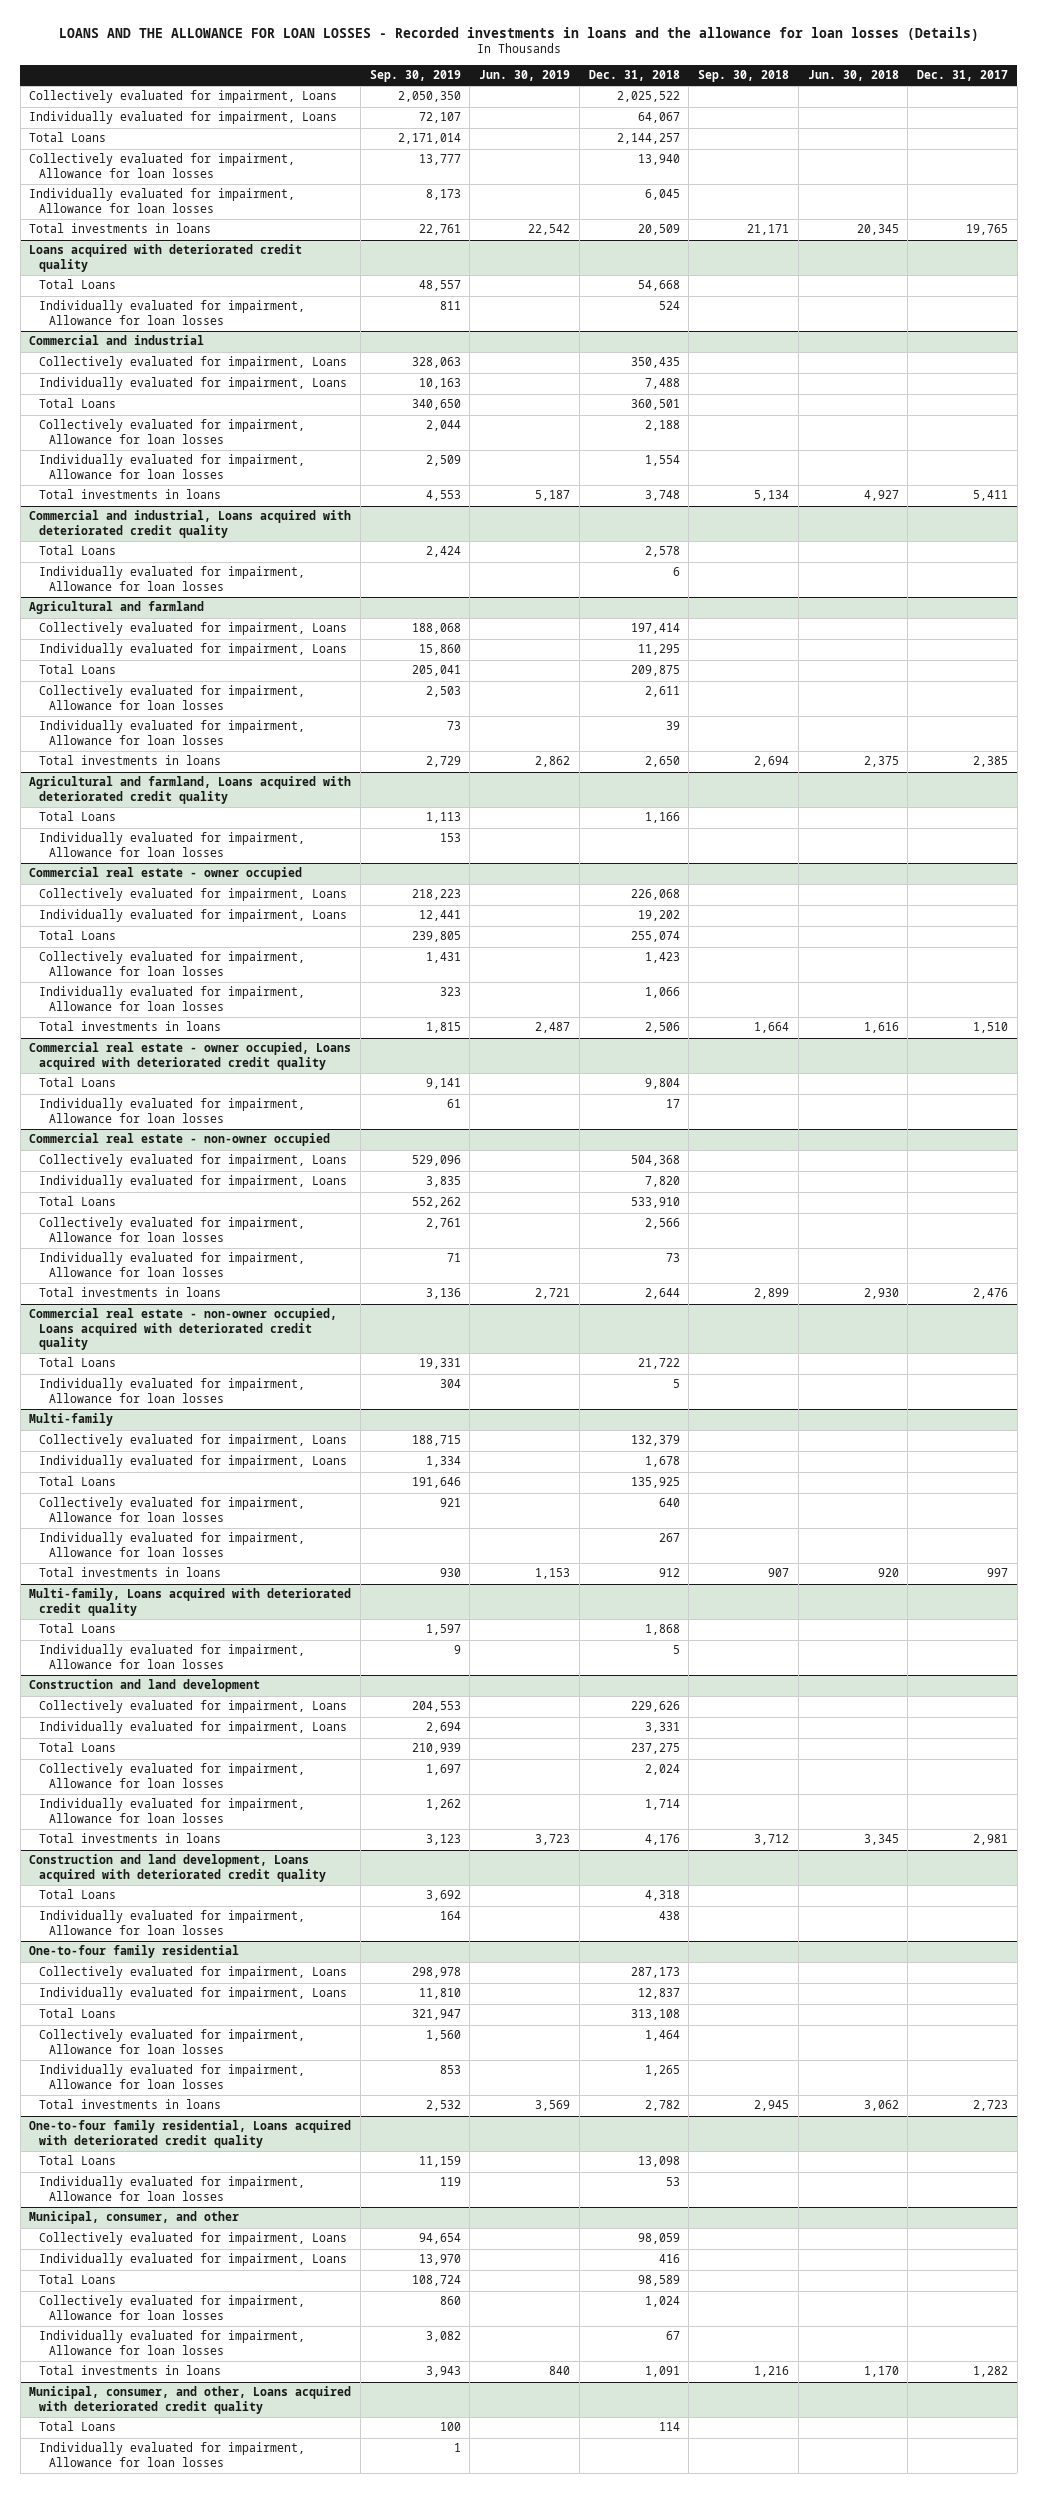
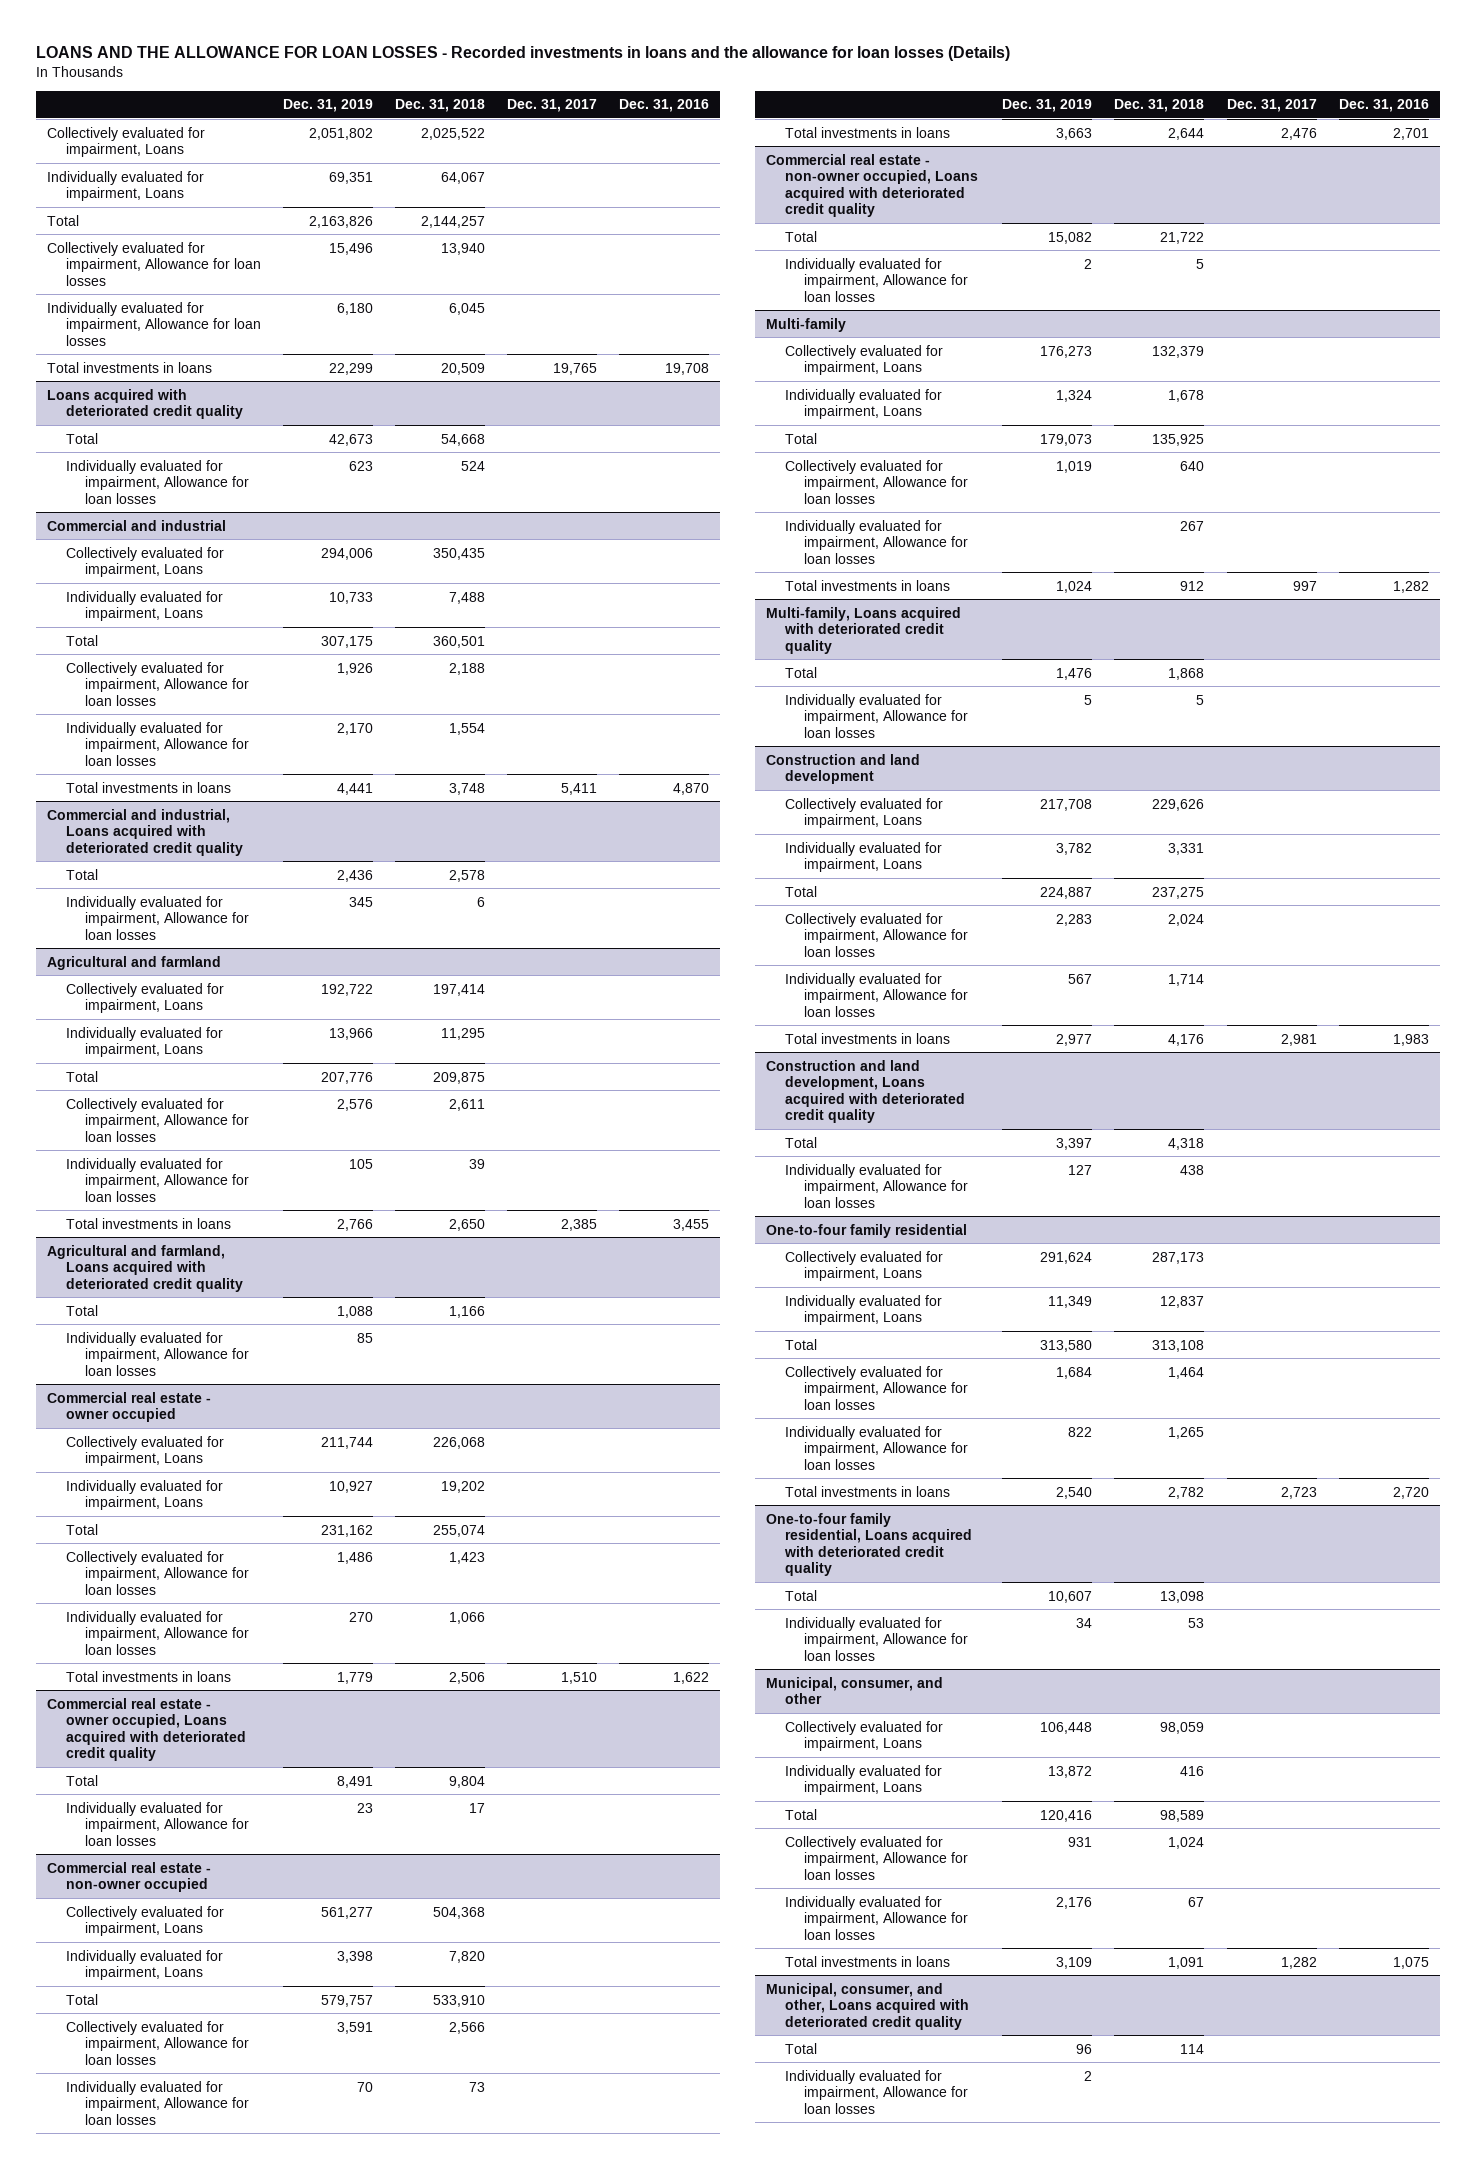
- | Sep. 30, 2019 | Jun. 30, 2019 | Dec. 31, 2018 | Sep. 30, 2018 | Jun. 30, 2018 | Dec. 31, 2017
+ | Dec. 31, 2019 | Dec. 31, 2018 | Dec. 31, 2017 | Dec. 31, 2016
- Total Loans | 2,171,014 | | 2,144,257 | | |
+ Total | 2,163,826 | 2,144,257 | |
@ Loans acquired with deteriorated credit quality
- Total Loans | 48,557 | | 54,668 | | |
+ Total | 42,673 | 54,668 | |
@ Commercial and industrial
- Total Loans | 340,650 | | 360,501 | | |
+ Total | 307,175 | 360,501 | |
@ Commercial and industrial, Loans acquired with deteriorated credit quality
- Total Loans | 2,424 | | 2,578 | | |
+ Total | 2,436 | 2,578 | |
@ Agricultural and farmland
- Total Loans | 205,041 | | 209,875 | | |
+ Total | 207,776 | 209,875 | |
@ Agricultural and farmland, Loans acquired with deteriorated credit quality
- Total Loans | 1,113 | | 1,166 | | |
+ Total | 1,088 | 1,166 | |
@ Commercial real estate - owner occupied
- Total Loans | 239,805 | | 255,074 | | |
+ Total | 231,162 | 255,074 | |
@ Commercial real estate - owner occupied, Loans acquired with deteriorated credit quality
- Total Loans | 9,141 | | 9,804 | | |
+ Total | 8,491 | 9,804 | |
@ Commercial real estate - non-owner occupied
- Total Loans | 552,262 | | 533,910 | | |
+ Total | 579,757 | 533,910 | |
@ Commercial real estate - non-owner occupied, Loans acquired with deteriorated credit quality
- Total Loans | 19,331 | | 21,722 | | |
+ Total | 15,082 | 21,722 | |
@ Multi-family
- Total Loans | 191,646 | | 135,925 | | |
+ Total | 179,073 | 135,925 | |
@ Multi-family, Loans acquired with deteriorated credit quality
- Total Loans | 1,597 | | 1,868 | | |
+ Total | 1,476 | 1,868 | |
@ Construction and land development
- Total Loans | 210,939 | | 237,275 | | |
+ Total | 224,887 | 237,275 | |
@ Construction and land development, Loans acquired with deteriorated credit quality
- Total Loans | 3,692 | | 4,318 | | |
+ Total | 3,397 | 4,318 | |
@ One-to-four family residential
- Total Loans | 321,947 | | 313,108 | | |
+ Total | 313,580 | 313,108 | |
@ One-to-four family residential, Loans acquired with deteriorated credit quality
- Total Loans | 11,159 | | 13,098 | | |
+ Total | 10,607 | 13,098 | |
@ Municipal, consumer, and other
- Total Loans | 108,724 | | 98,589 | | |
+ Total | 120,416 | 98,589 | |
@ Municipal, consumer, and other, Loans acquired with deteriorated credit quality
- Total Loans | 100 | | 114 | | |
+ Total | 96 | 114 | |

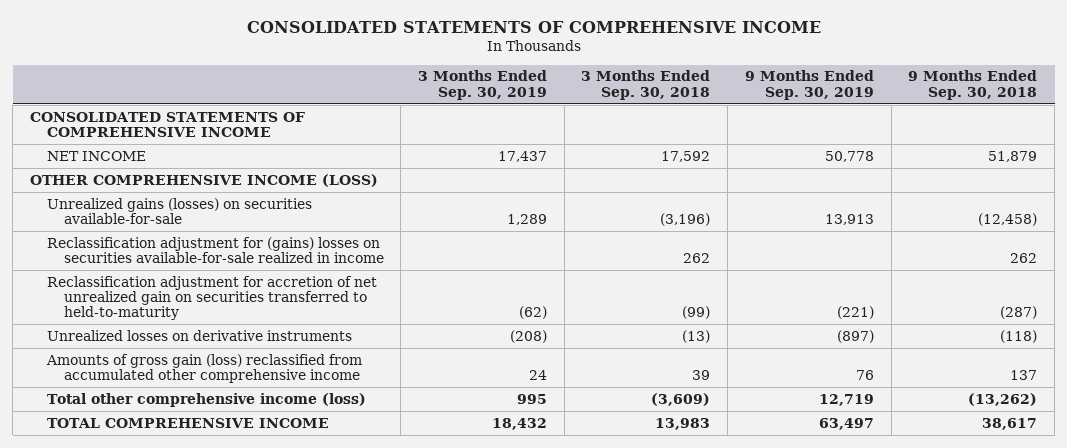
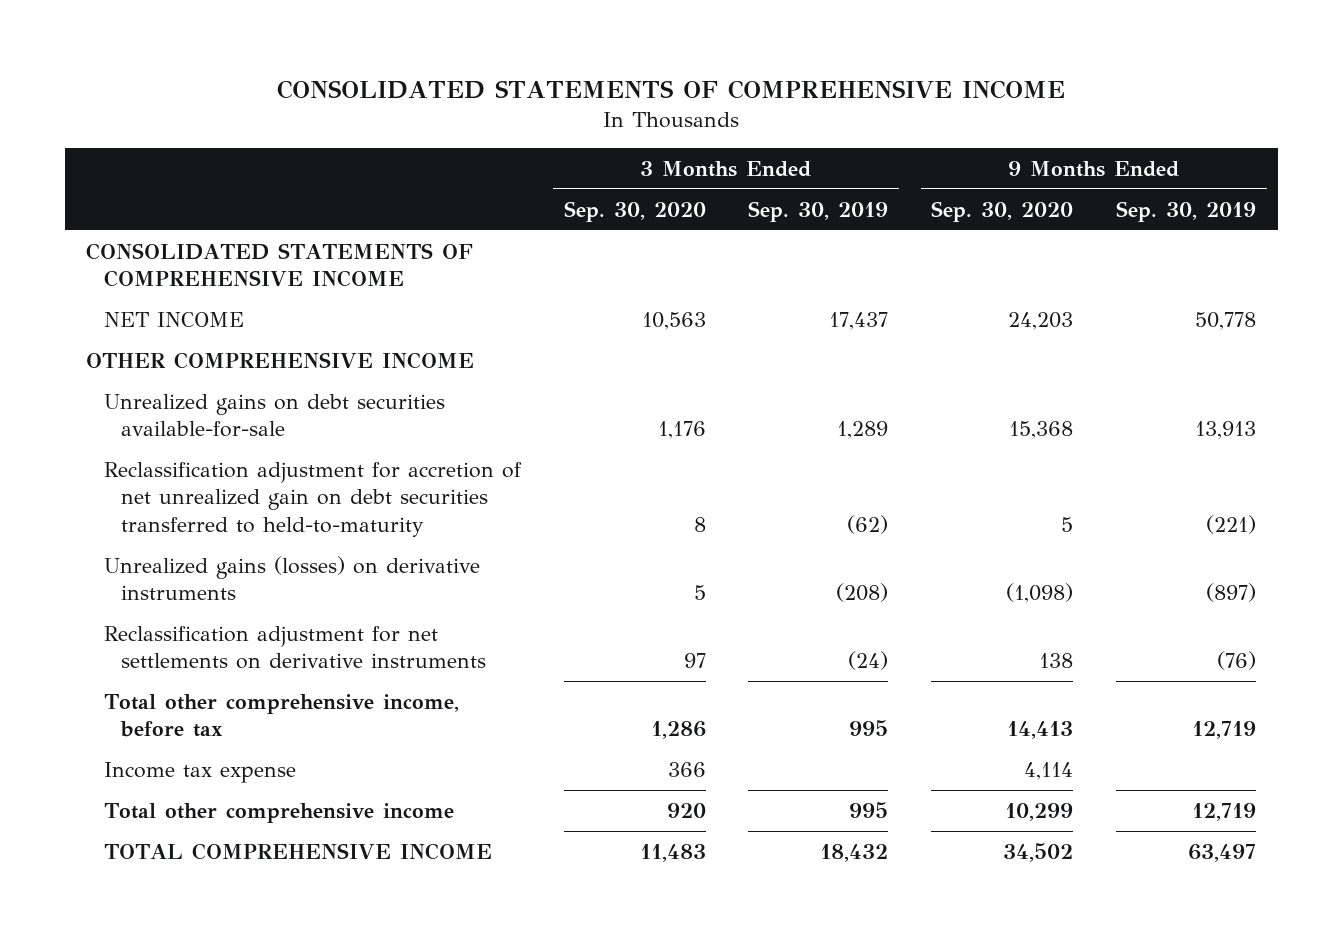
- | 3 Months Ended Sep. 30, 2019 | 3 Months Ended Sep. 30, 2018 | 9 Months Ended Sep. 30, 2019 | 9 Months Ended Sep. 30, 2018
+ | 3 Months Ended Sep. 30, 2020 | 3 Months Ended Sep. 30, 2019 | 9 Months Ended Sep. 30, 2020 | 9 Months Ended Sep. 30, 2019
- OTHER COMPREHENSIVE INCOME (LOSS)
- Unrealized gains (losses) on securities available-for-sale | 1,289 | (3,196) | 13,913 | (12,458)
- Reclassification adjustment for (gains) losses on securities available-for-sale realized in income | | 262 | | 262
- Reclassification adjustment for accretion of net unrealized gain on securities transferred to held-to-maturity | (62) | (99) | (221) | (287)
- Unrealized losses on derivative instruments | (208) | (13) | (897) | (118)
- Amounts of gross gain (loss) reclassified from accumulated other comprehensive income | 24 | 39 | 76 | 137
- Total other comprehensive income (loss) | 995 | (3,609) | 12,719 | (13,262)
+ OTHER COMPREHENSIVE INCOME
+ Unrealized gains on debt securities available-for-sale | 1,176 | 1,289 | 15,368 | 13,913
+ Reclassification adjustment for accretion of net unrealized gain on debt securities transferred to held-to-maturity | 8 | (62) | 5 | (221)
+ Unrealized gains (losses) on derivative instruments | 5 | (208) | (1,098) | (897)
+ Reclassification adjustment for net settlements on derivative instruments | 97 | (24) | 138 | (76)
+ Total other comprehensive income, before tax | 1,286 | 995 | 14,413 | 12,719
+ Income tax expense | 366 | | 4,114 |
+ Total other comprehensive income | 920 | 995 | 10,299 | 12,719

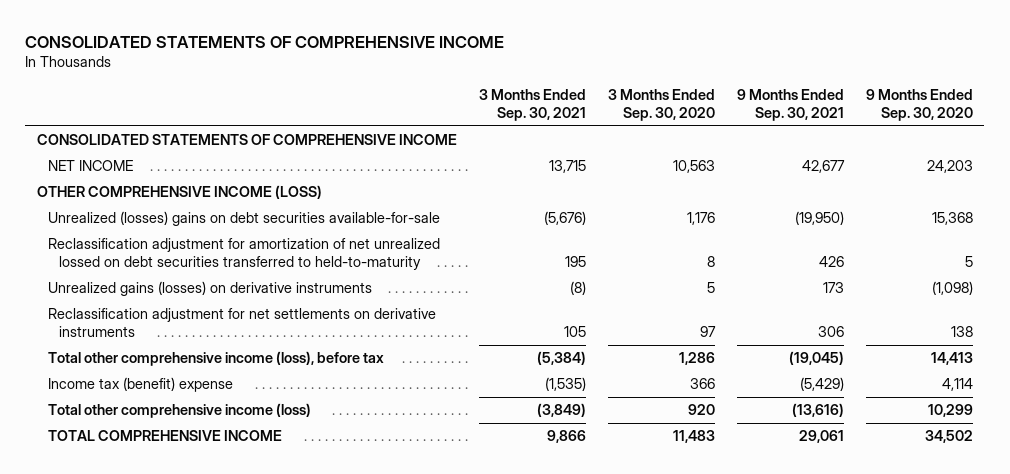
- | 3 Months Ended Sep. 30, 2020 | 3 Months Ended Sep. 30, 2019 | 9 Months Ended Sep. 30, 2020 | 9 Months Ended Sep. 30, 2019
+ | 3 Months Ended Sep. 30, 2021 | 3 Months Ended Sep. 30, 2020 | 9 Months Ended Sep. 30, 2021 | 9 Months Ended Sep. 30, 2020
- OTHER COMPREHENSIVE INCOME
- Unrealized gains on debt securities available-for-sale | 1,176 | 1,289 | 15,368 | 13,913
- Reclassification adjustment for accretion of net unrealized gain on debt securities transferred to held-to-maturity | 8 | (62) | 5 | (221)
+ OTHER COMPREHENSIVE INCOME (LOSS)
+ Unrealized (losses) gains on debt securities available-for-sale | (5,676) | 1,176 | (19,950) | 15,368
+ Reclassification adjustment for amortization of net unrealized lossed on debt securities transferred to held-to-maturity | 195 | 8 | 426 | 5
- Total other comprehensive income, before tax | 1,286 | 995 | 14,413 | 12,719
- Income tax expense | 366 | | 4,114 |
- Total other comprehensive income | 920 | 995 | 10,299 | 12,719
+ Total other comprehensive income (loss), before tax | (5,384) | 1,286 | (19,045) | 14,413
+ Income tax (benefit) expense | (1,535) | 366 | (5,429) | 4,114
+ Total other comprehensive income (loss) | (3,849) | 920 | (13,616) | 10,299

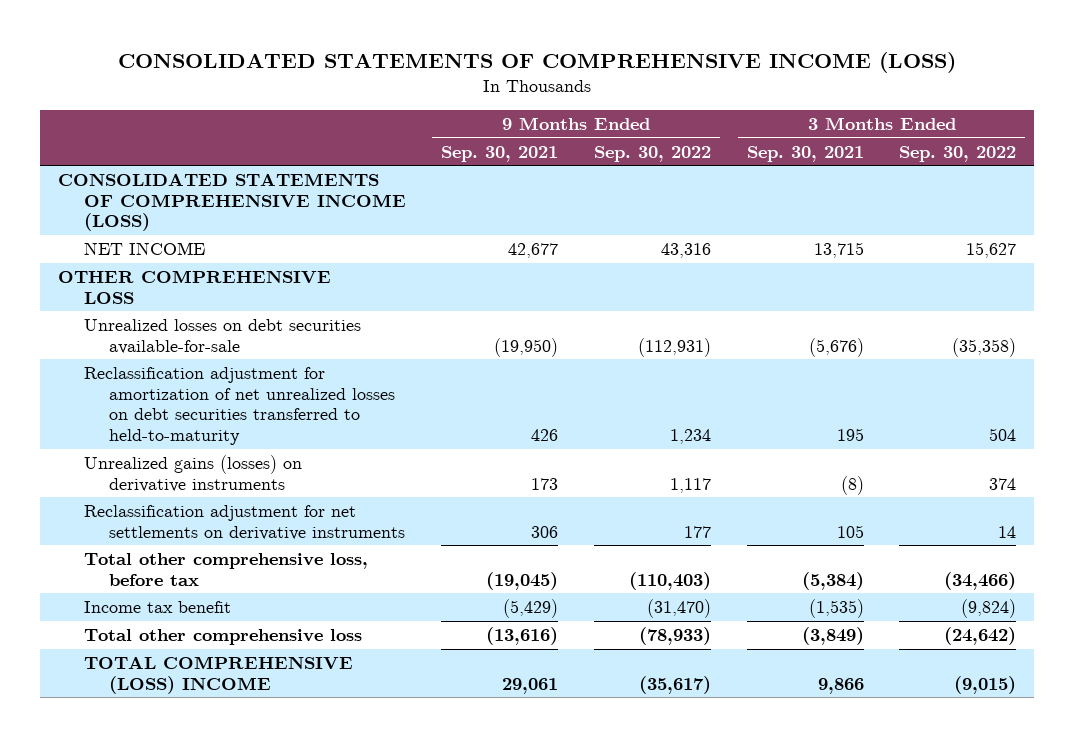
- CONSOLIDATED STATEMENTS OF COMPREHENSIVE INCOME
+ CONSOLIDATED STATEMENTS OF COMPREHENSIVE INCOME (LOSS)
- | 3 Months Ended Sep. 30, 2021 | 3 Months Ended Sep. 30, 2020 | 9 Months Ended Sep. 30, 2021 | 9 Months Ended Sep. 30, 2020
+ | 9 Months Ended Sep. 30, 2021 | 9 Months Ended Sep. 30, 2022 | 3 Months Ended Sep. 30, 2021 | 3 Months Ended Sep. 30, 2022
- CONSOLIDATED STATEMENTS OF COMPREHENSIVE INCOME
+ CONSOLIDATED STATEMENTS OF COMPREHENSIVE INCOME (LOSS)
- OTHER COMPREHENSIVE INCOME (LOSS)
- Unrealized (losses) gains on debt securities available-for-sale | (5,676) | 1,176 | (19,950) | 15,368
- Reclassification adjustment for amortization of net unrealized lossed on debt securities transferred to held-to-maturity | 195 | 8 | 426 | 5
+ OTHER COMPREHENSIVE LOSS
+ Unrealized losses on debt securities available-for-sale | (19,950) | (112,931) | (5,676) | (35,358)
+ Reclassification adjustment for amortization of net unrealized losses on debt securities transferred to held-to-maturity | 426 | 1,234 | 195 | 504
- Total other comprehensive income (loss), before tax | (5,384) | 1,286 | (19,045) | 14,413
- Income tax (benefit) expense | (1,535) | 366 | (5,429) | 4,114
- Total other comprehensive income (loss) | (3,849) | 920 | (13,616) | 10,299
- TOTAL COMPREHENSIVE INCOME | 9,866 | 11,483 | 29,061 | 34,502
+ Total other comprehensive loss, before tax | (19,045) | (110,403) | (5,384) | (34,466)
+ Income tax benefit | (5,429) | (31,470) | (1,535) | (9,824)
+ Total other comprehensive loss | (13,616) | (78,933) | (3,849) | (24,642)
+ TOTAL COMPREHENSIVE (LOSS) INCOME | 29,061 | (35,617) | 9,866 | (9,015)

